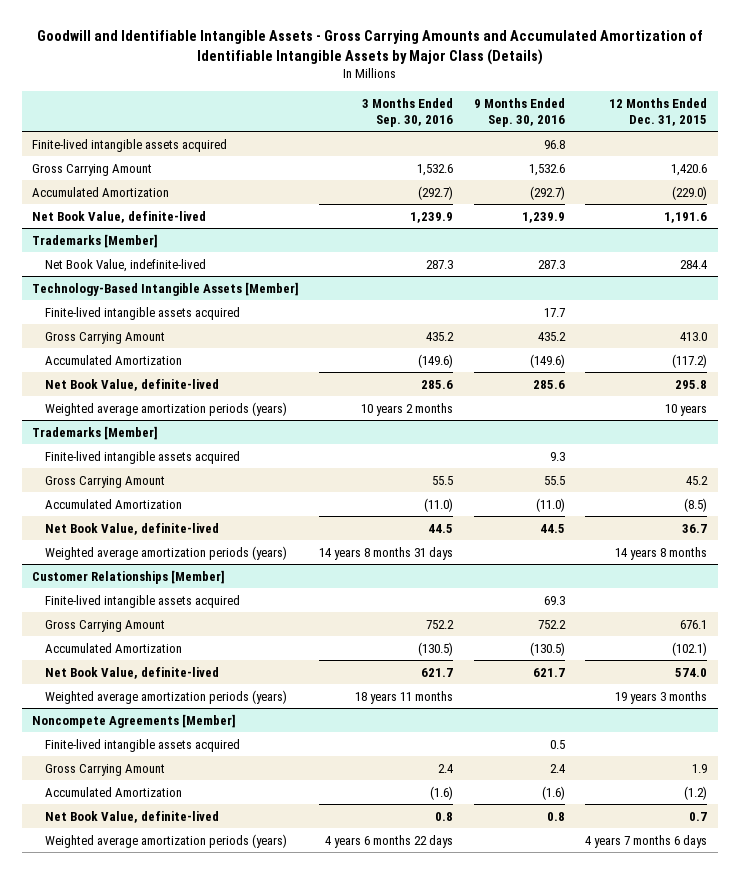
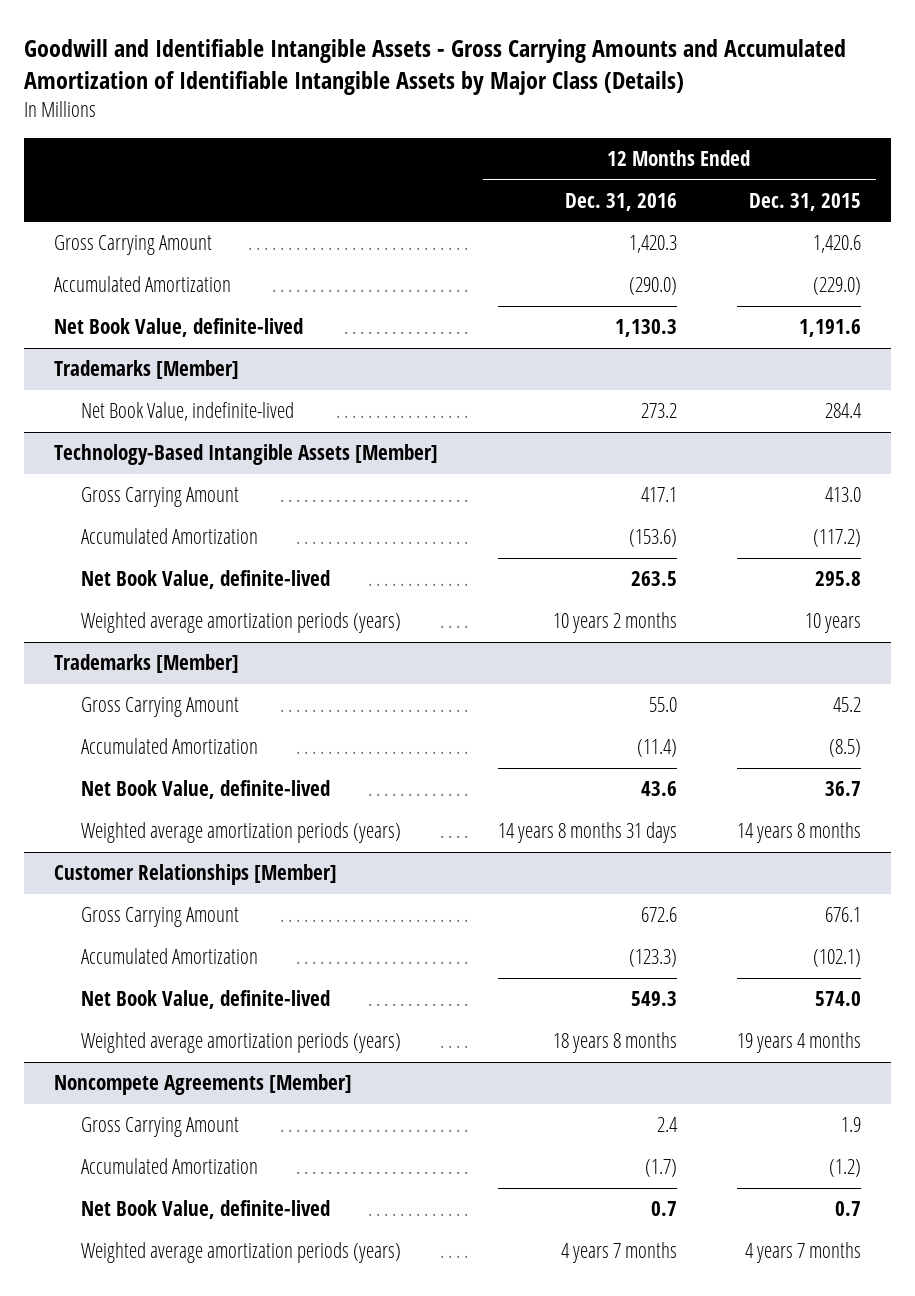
- | 3 Months Ended Sep. 30, 2016 | 9 Months Ended Sep. 30, 2016 | 12 Months Ended Dec. 31, 2015
+ | 12 Months Ended Dec. 31, 2016 | 12 Months Ended Dec. 31, 2015
- Finite-lived intangible assets acquired | | 96.8 |
@ Technology-Based Intangible Assets [Member]
- Finite-lived intangible assets acquired | | 17.7 |
@ Trademarks [Member]
- Finite-lived intangible assets acquired | | 9.3 |
@ Customer Relationships [Member]
- Finite-lived intangible assets acquired | | 69.3 |
- Weighted average amortization periods (years) | 18 years 11 months | | 19 years 3 months
+ Weighted average amortization periods (years) | 18 years 8 months | 19 years 4 months
@ Noncompete Agreements [Member]
- Finite-lived intangible assets acquired | | 0.5 |
- Weighted average amortization periods (years) | 4 years 6 months 22 days | | 4 years 7 months 6 days
+ Weighted average amortization periods (years) | 4 years 7 months | 4 years 7 months

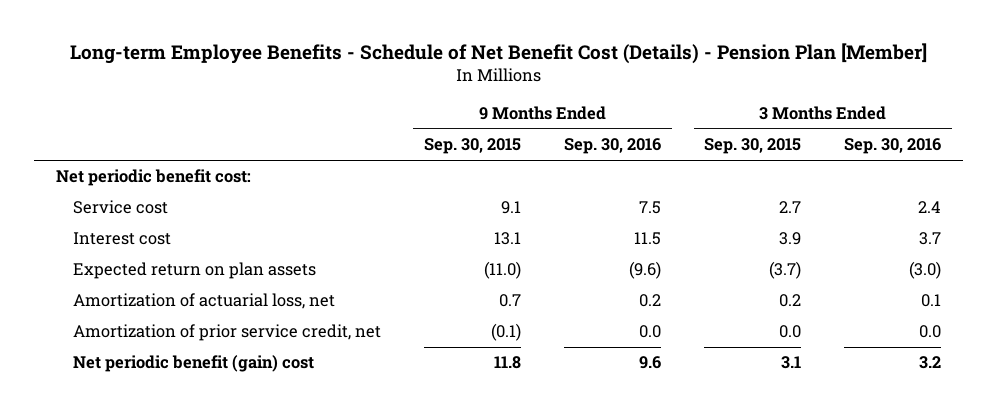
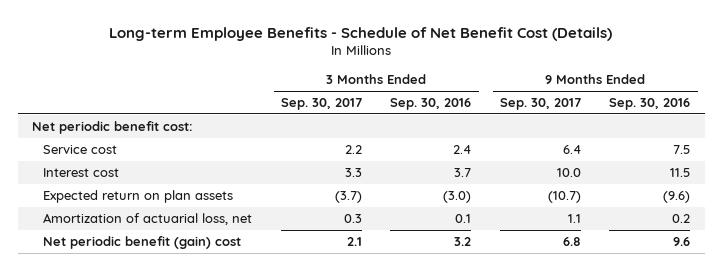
- Long-term Employee Benefits - Schedule of Net Benefit Cost (Details) - Pension Plan [Member]
+ Long-term Employee Benefits - Schedule of Net Benefit Cost (Details)
- | 9 Months Ended Sep. 30, 2015 | 9 Months Ended Sep. 30, 2016 | 3 Months Ended Sep. 30, 2015 | 3 Months Ended Sep. 30, 2016
+ | 3 Months Ended Sep. 30, 2017 | 3 Months Ended Sep. 30, 2016 | 9 Months Ended Sep. 30, 2017 | 9 Months Ended Sep. 30, 2016
- Amortization of prior service credit, net | (0.1) | 0.0 | 0.0 | 0.0

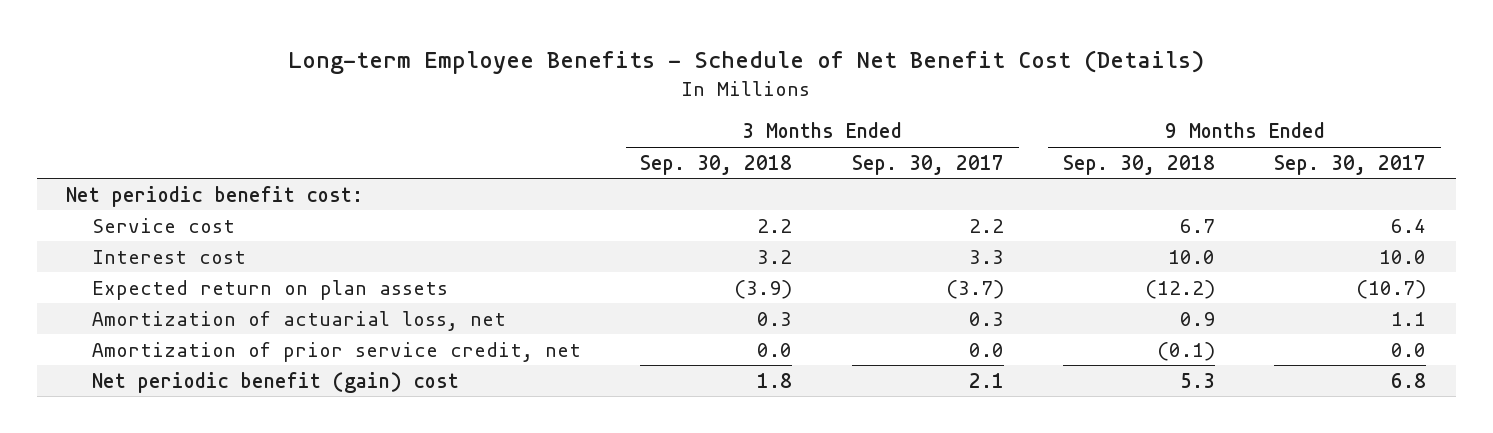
- | 3 Months Ended Sep. 30, 2017 | 3 Months Ended Sep. 30, 2016 | 9 Months Ended Sep. 30, 2017 | 9 Months Ended Sep. 30, 2016
+ | 3 Months Ended Sep. 30, 2018 | 3 Months Ended Sep. 30, 2017 | 9 Months Ended Sep. 30, 2018 | 9 Months Ended Sep. 30, 2017
+ Amortization of prior service credit, net | 0.0 | 0.0 | (0.1) | 0.0

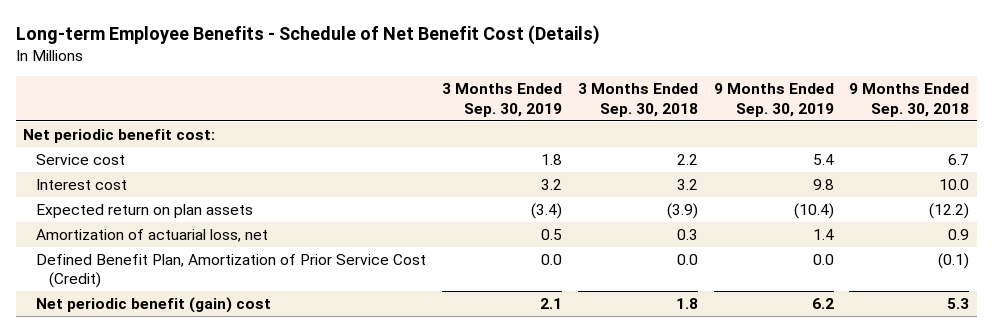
- | 3 Months Ended Sep. 30, 2018 | 3 Months Ended Sep. 30, 2017 | 9 Months Ended Sep. 30, 2018 | 9 Months Ended Sep. 30, 2017
+ | 3 Months Ended Sep. 30, 2019 | 3 Months Ended Sep. 30, 2018 | 9 Months Ended Sep. 30, 2019 | 9 Months Ended Sep. 30, 2018
- Amortization of prior service credit, net | 0.0 | 0.0 | (0.1) | 0.0
+ Defined Benefit Plan, Amortization of Prior Service Cost (Credit) | 0.0 | 0.0 | 0.0 | (0.1)

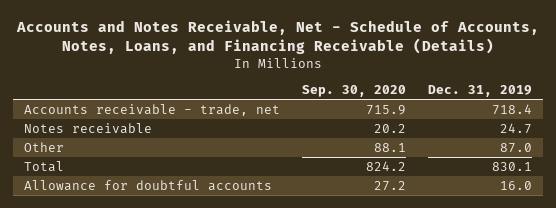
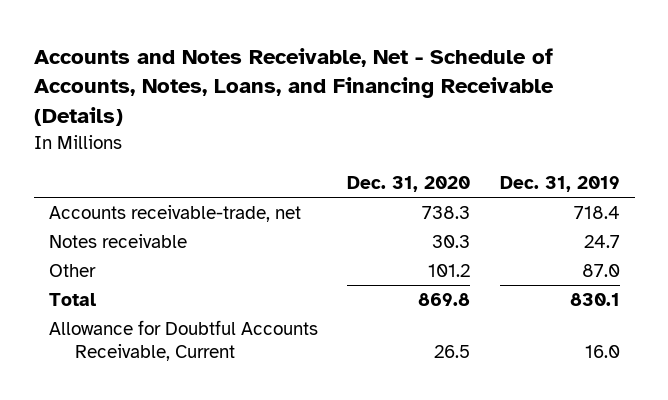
- | Sep. 30, 2020 | Dec. 31, 2019
+ | Dec. 31, 2020 | Dec. 31, 2019
- Accounts receivable - trade, net | 715.9 | 718.4
+ Accounts receivable-trade, net | 738.3 | 718.4
- Allowance for doubtful accounts | 27.2 | 16.0
+ Allowance for Doubtful Accounts Receivable, Current | 26.5 | 16.0

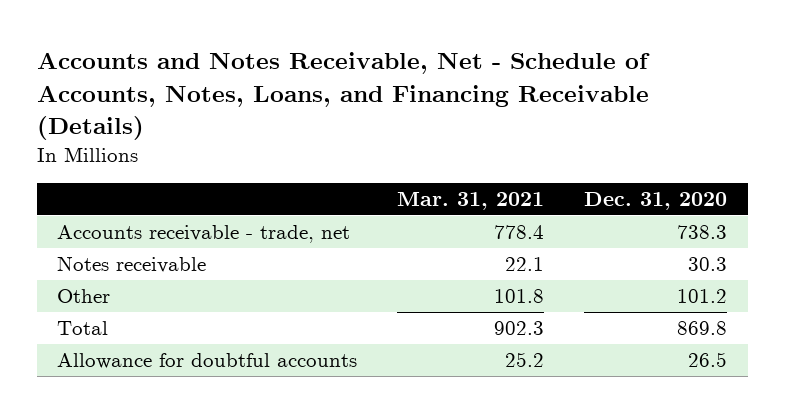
- | Dec. 31, 2020 | Dec. 31, 2019
+ | Mar. 31, 2021 | Dec. 31, 2020
- Accounts receivable-trade, net | 738.3 | 718.4
+ Accounts receivable - trade, net | 778.4 | 738.3
- Allowance for Doubtful Accounts Receivable, Current | 26.5 | 16.0
+ Allowance for doubtful accounts | 25.2 | 26.5

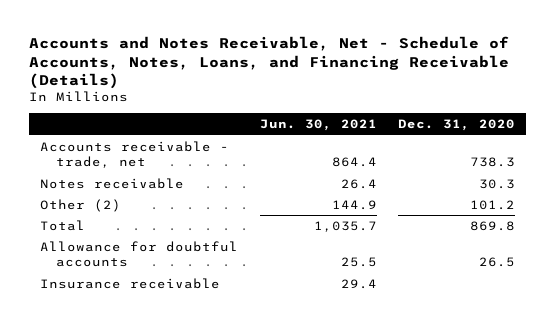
- | Mar. 31, 2021 | Dec. 31, 2020
+ | Jun. 30, 2021 | Dec. 31, 2020
- Other | 101.8 | 101.2
+ Other (2) | 144.9 | 101.2
+ Insurance receivable | 29.4 |

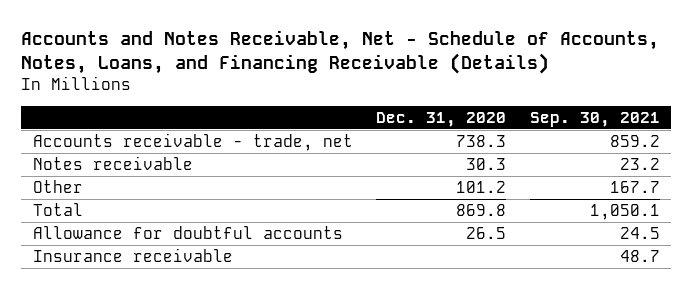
- | Jun. 30, 2021 | Dec. 31, 2020
+ | Dec. 31, 2020 | Sep. 30, 2021
- Other (2) | 144.9 | 101.2
+ Other | 101.2 | 167.7

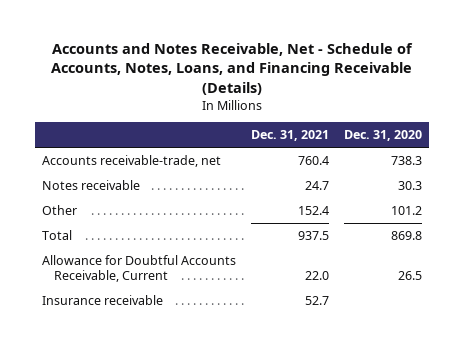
- | Dec. 31, 2020 | Sep. 30, 2021
+ | Dec. 31, 2021 | Dec. 31, 2020
- Accounts receivable - trade, net | 738.3 | 859.2
+ Accounts receivable-trade, net | 760.4 | 738.3
- Allowance for doubtful accounts | 26.5 | 24.5
+ Allowance for Doubtful Accounts Receivable, Current | 22.0 | 26.5

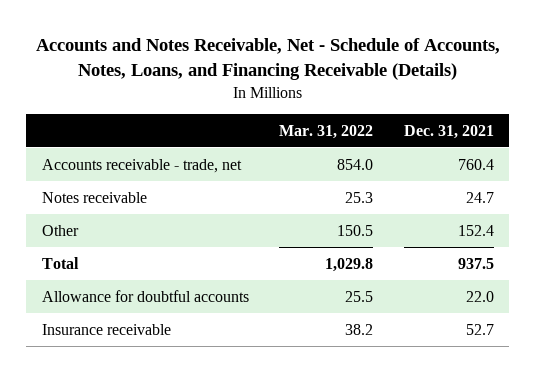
- | Dec. 31, 2021 | Dec. 31, 2020
+ | Mar. 31, 2022 | Dec. 31, 2021
- Accounts receivable-trade, net | 760.4 | 738.3
+ Accounts receivable - trade, net | 854.0 | 760.4
- Allowance for Doubtful Accounts Receivable, Current | 22.0 | 26.5
+ Allowance for doubtful accounts | 25.5 | 22.0

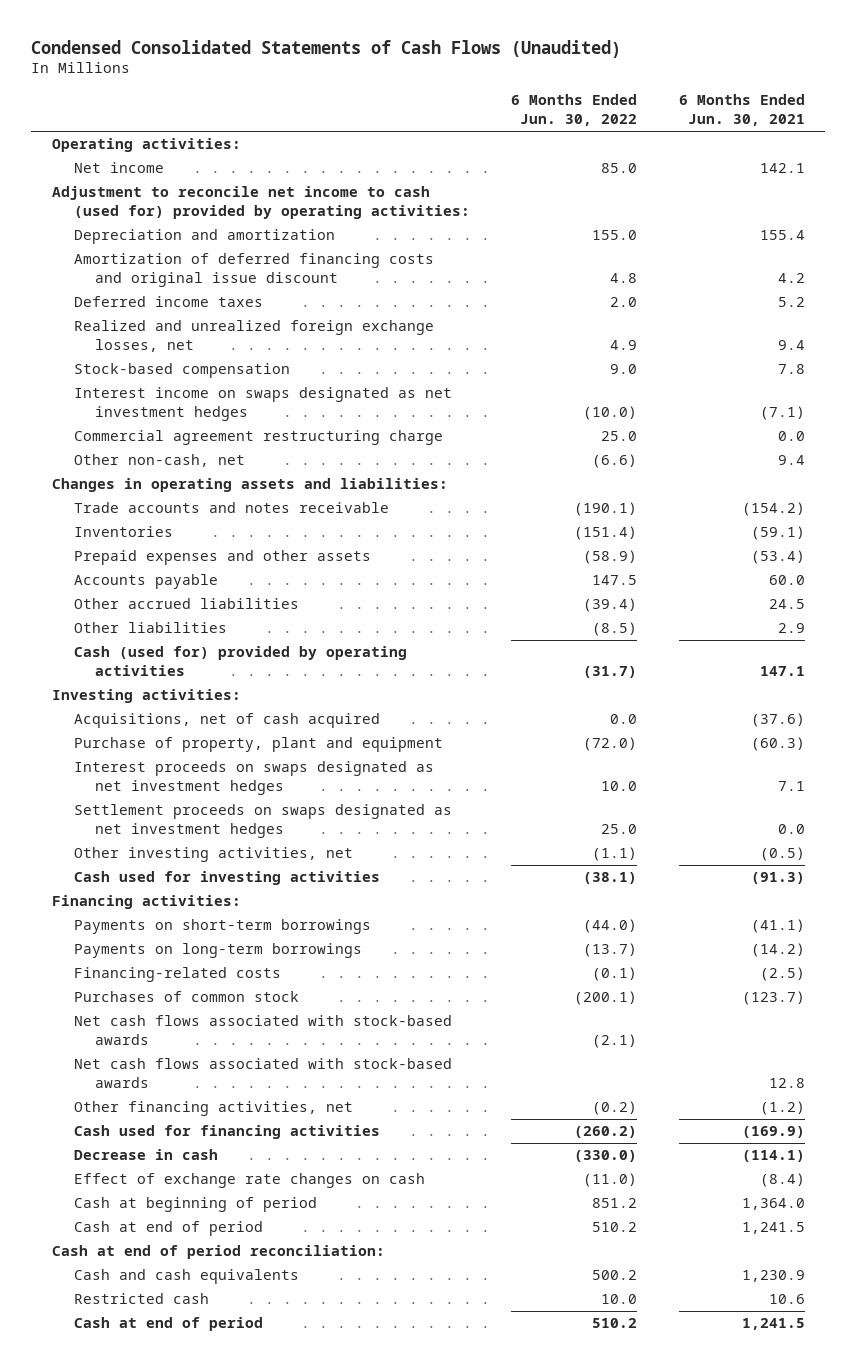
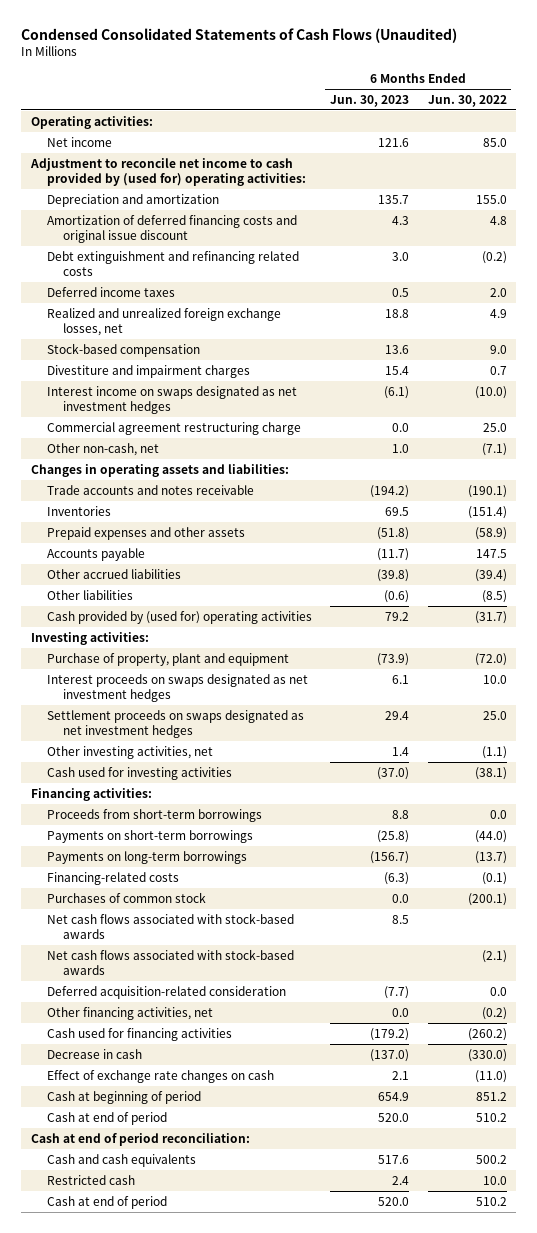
- | 6 Months Ended Jun. 30, 2022 | 6 Months Ended Jun. 30, 2021
+ | 6 Months Ended Jun. 30, 2023 | 6 Months Ended Jun. 30, 2022
- Adjustment to reconcile net income to cash (used for) provided by operating activities:
+ Adjustment to reconcile net income to cash provided by (used for) operating activities:
+ Debt extinguishment and refinancing related costs | 3.0 | (0.2)
+ Divestiture and impairment charges | 15.4 | 0.7
- Other non-cash, net | (6.6) | 9.4
+ Other non-cash, net | 1.0 | (7.1)
- Cash (used for) provided by operating activities | (31.7) | 147.1
+ Cash provided by (used for) operating activities | 79.2 | (31.7)
- Acquisitions, net of cash acquired | 0.0 | (37.6)
+ Proceeds from short-term borrowings | 8.8 | 0.0
moved down: Net cash flows associated with stock-based awards | | (2.1)
+ Deferred acquisition-related consideration | (7.7) | 0.0

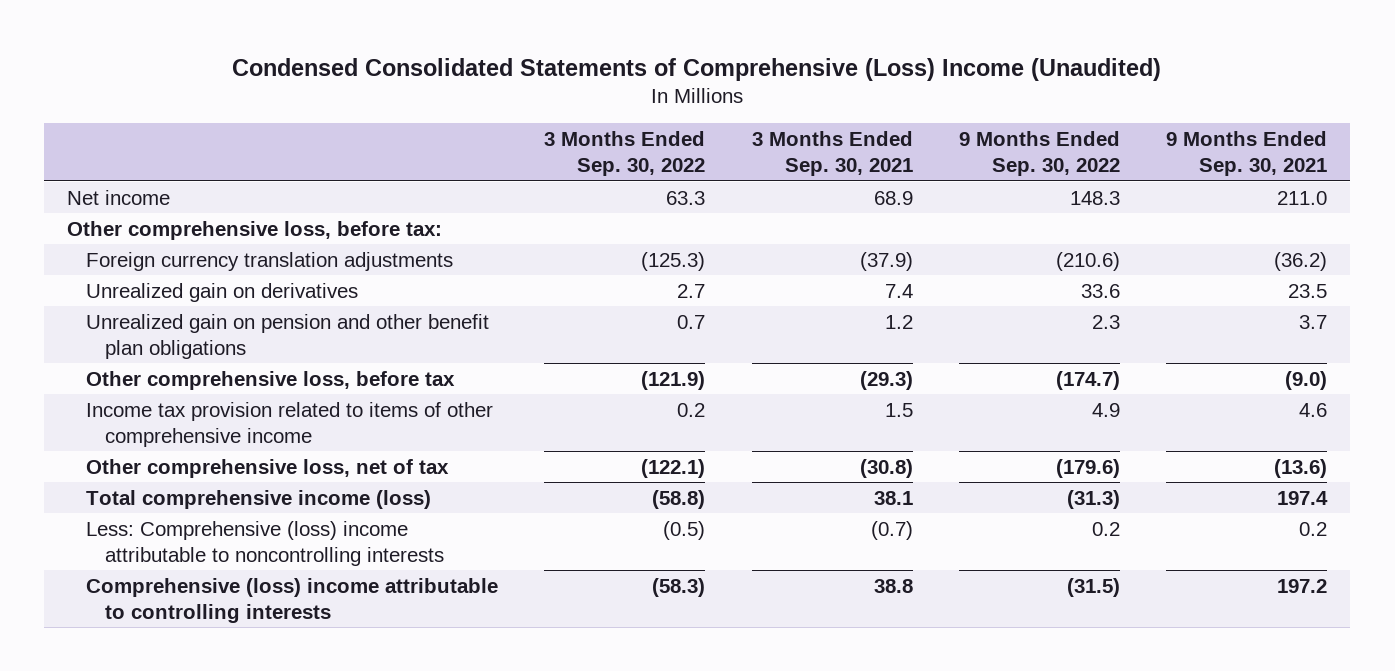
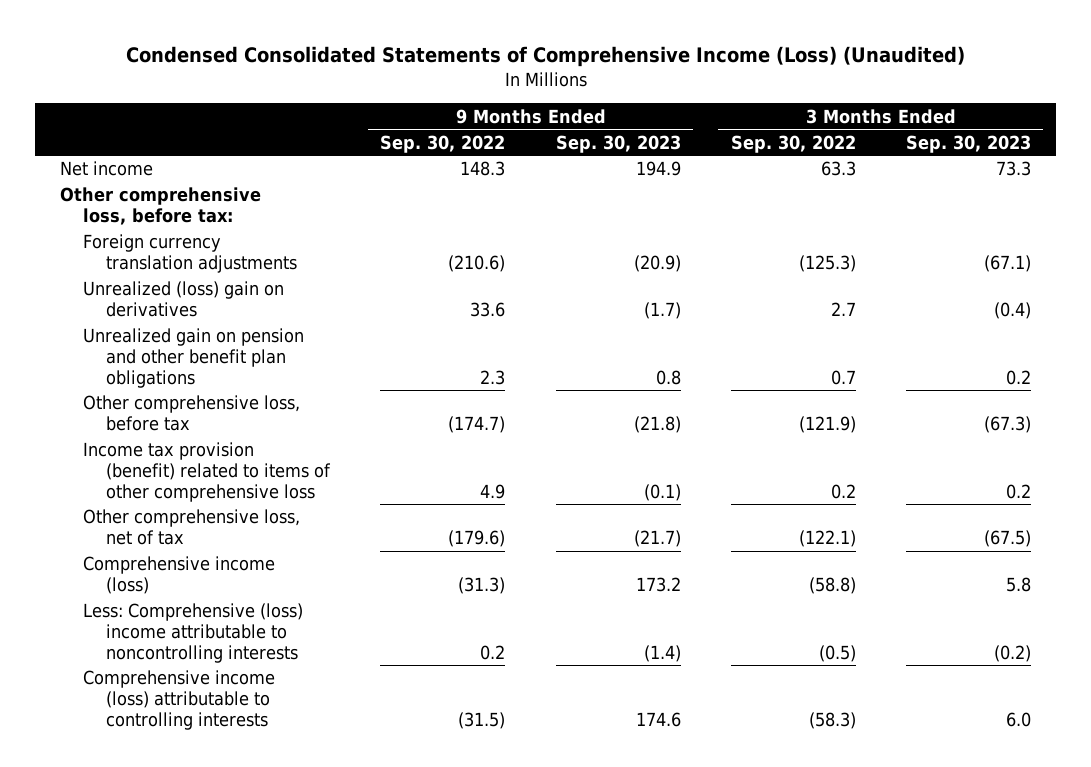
- Condensed Consolidated Statements of Comprehensive (Loss) Income (Unaudited)
+ Condensed Consolidated Statements of Comprehensive Income (Loss) (Unaudited)
- | 3 Months Ended Sep. 30, 2022 | 3 Months Ended Sep. 30, 2021 | 9 Months Ended Sep. 30, 2022 | 9 Months Ended Sep. 30, 2021
+ | 9 Months Ended Sep. 30, 2022 | 9 Months Ended Sep. 30, 2023 | 3 Months Ended Sep. 30, 2022 | 3 Months Ended Sep. 30, 2023
- Unrealized gain on derivatives | 2.7 | 7.4 | 33.6 | 23.5
+ Unrealized (loss) gain on derivatives | 33.6 | (1.7) | 2.7 | (0.4)
- Income tax provision related to items of other comprehensive income | 0.2 | 1.5 | 4.9 | 4.6
+ Income tax provision (benefit) related to items of other comprehensive loss | 4.9 | (0.1) | 0.2 | 0.2
- Total comprehensive income (loss) | (58.8) | 38.1 | (31.3) | 197.4
+ Comprehensive income (loss) | (31.3) | 173.2 | (58.8) | 5.8
- Comprehensive (loss) income attributable to controlling interests | (58.3) | 38.8 | (31.5) | 197.2
+ Comprehensive income (loss) attributable to controlling interests | (31.5) | 174.6 | (58.3) | 6.0

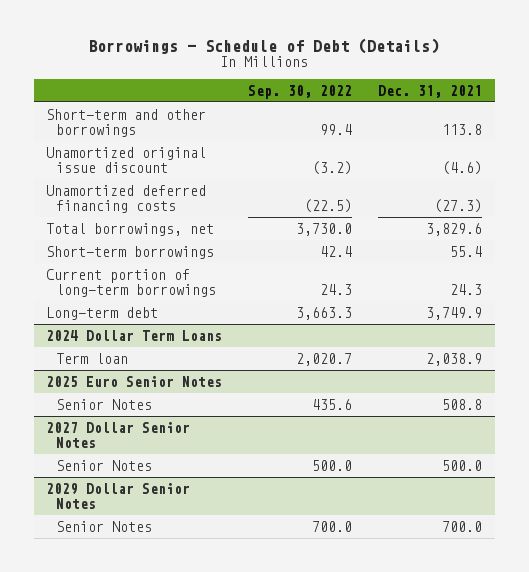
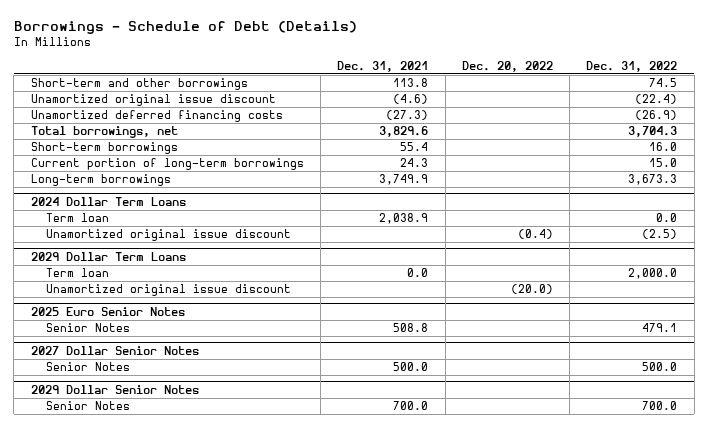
- | Sep. 30, 2022 | Dec. 31, 2021
+ | Dec. 31, 2021 | Dec. 20, 2022 | Dec. 31, 2022
- Long-term debt | 3,663.3 | 3,749.9
+ Long-term borrowings | 3,749.9 | | 3,673.3
@ 2024 Dollar Term Loans
+ Unamortized original issue discount | | (0.4) | (2.5)
+ 2029 Dollar Term Loans
+ Term loan | 0.0 | | 2,000.0
+ Unamortized original issue discount | | (20.0) |

